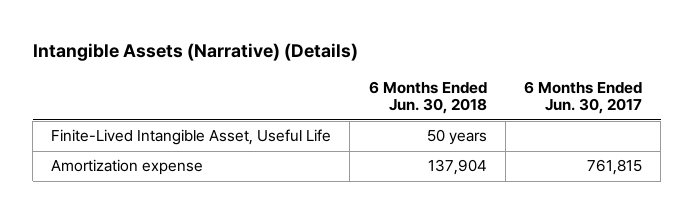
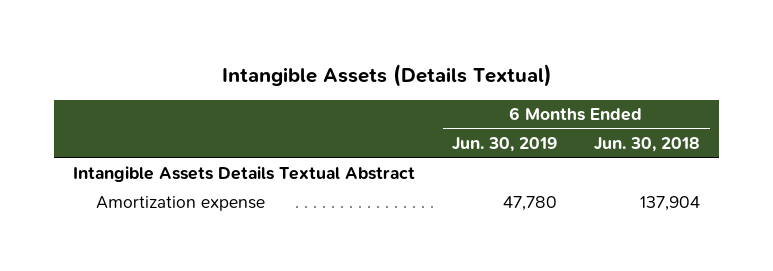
- Intangible Assets (Narrative) (Details)
+ Intangible Assets (Details Textual)
- | 6 Months Ended Jun. 30, 2018 | 6 Months Ended Jun. 30, 2017
+ | 6 Months Ended Jun. 30, 2019 | 6 Months Ended Jun. 30, 2018
- Finite-Lived Intangible Asset, Useful Life | 50 years |
+ Intangible Assets Details Textual Abstract

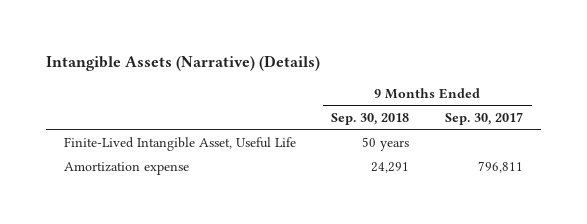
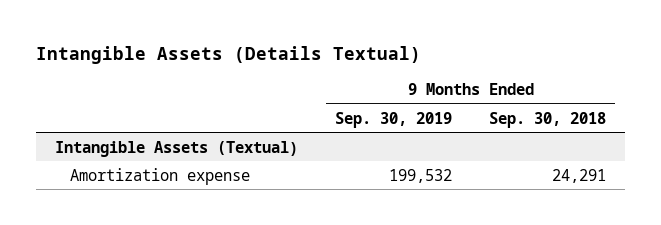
- Intangible Assets (Narrative) (Details)
+ Intangible Assets (Details Textual)
- | 9 Months Ended Sep. 30, 2018 | 9 Months Ended Sep. 30, 2017
+ | 9 Months Ended Sep. 30, 2019 | 9 Months Ended Sep. 30, 2018
- Finite-Lived Intangible Asset, Useful Life | 50 years |
+ Intangible Assets (Textual)

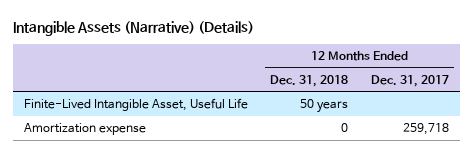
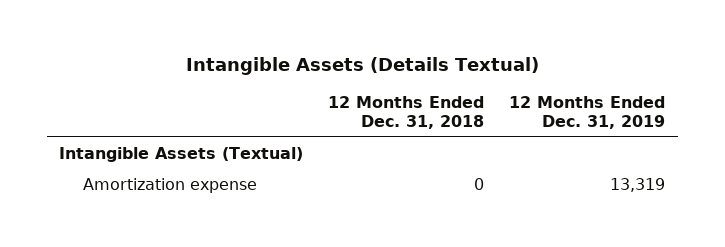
- Intangible Assets (Narrative) (Details)
+ Intangible Assets (Details Textual)
- | 12 Months Ended Dec. 31, 2018 | 12 Months Ended Dec. 31, 2017
+ | 12 Months Ended Dec. 31, 2018 | 12 Months Ended Dec. 31, 2019
- Finite-Lived Intangible Asset, Useful Life | 50 years |
+ Intangible Assets (Textual)

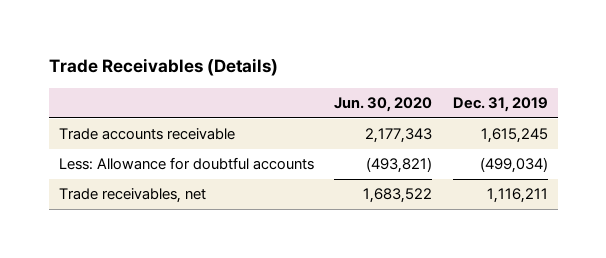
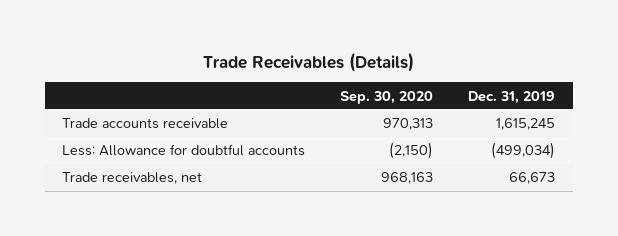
- | Jun. 30, 2020 | Dec. 31, 2019
+ | Sep. 30, 2020 | Dec. 31, 2019
- Trade receivables, net | 1,683,522 | 1,116,211
+ Trade receivables, net | 968,163 | 66,673

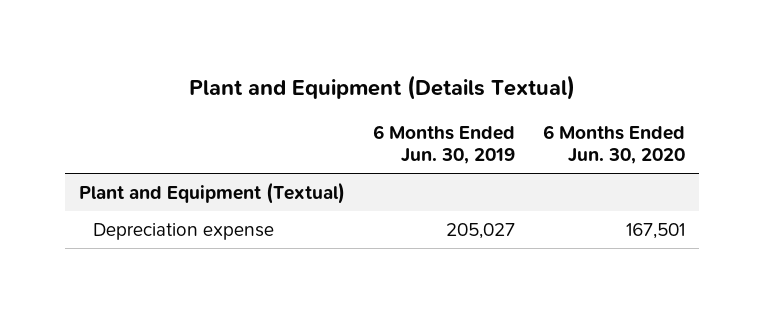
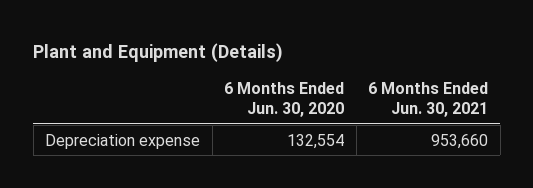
- Plant and Equipment (Details Textual)
+ Plant and Equipment (Details)
- | 6 Months Ended Jun. 30, 2019 | 6 Months Ended Jun. 30, 2020
+ | 6 Months Ended Jun. 30, 2020 | 6 Months Ended Jun. 30, 2021
- Plant and Equipment (Textual)
- Depreciation expense | 205,027 | 167,501
+ Depreciation expense | 132,554 | 953,660

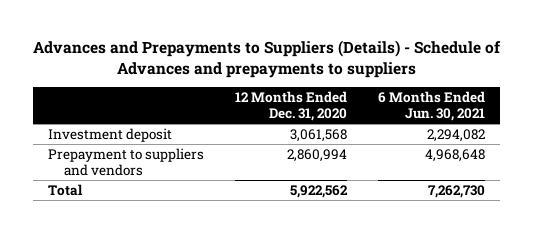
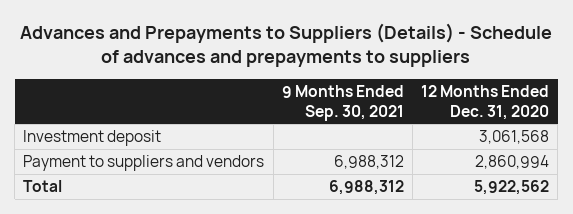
- Advances and Prepayments to Suppliers (Details) - Schedule of Advances and prepayments to suppliers
+ Advances and Prepayments to Suppliers (Details) - Schedule of advances and prepayments to suppliers
- | 12 Months Ended Dec. 31, 2020 | 6 Months Ended Jun. 30, 2021
+ | 9 Months Ended Sep. 30, 2021 | 12 Months Ended Dec. 31, 2020
- Prepayment to suppliers and vendors | 2,860,994 | 4,968,648
+ Payment to suppliers and vendors | 6,988,312 | 2,860,994

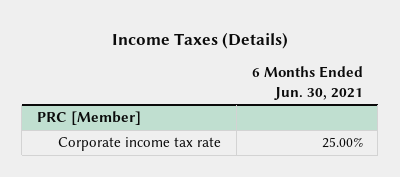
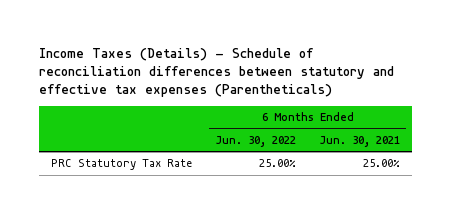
- Income Taxes (Details)
+ Income Taxes (Details) - Schedule of reconciliation differences between statutory and effective tax expenses (Parentheticals)
- | 6 Months Ended Jun. 30, 2021
+ | 6 Months Ended Jun. 30, 2022 | 6 Months Ended Jun. 30, 2021
- PRC [Member]
- Corporate income tax rate | 25.00%
+ PRC Statutory Tax Rate | 25.00% | 25.00%

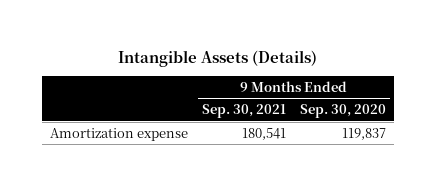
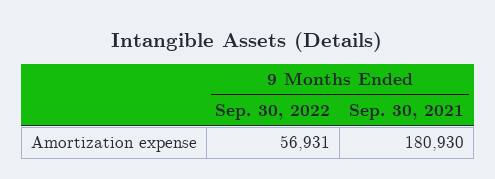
- | 9 Months Ended Sep. 30, 2021 | 9 Months Ended Sep. 30, 2020
+ | 9 Months Ended Sep. 30, 2022 | 9 Months Ended Sep. 30, 2021
- Amortization expense | 180,541 | 119,837
+ Amortization expense | 56,931 | 180,930

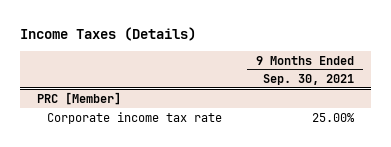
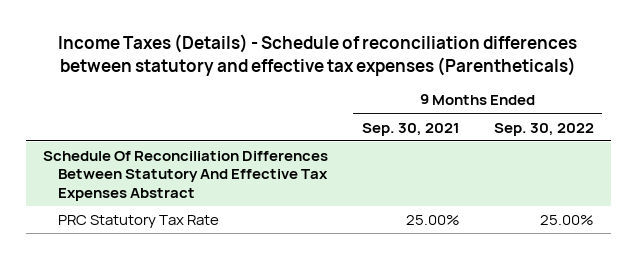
- Income Taxes (Details)
+ Income Taxes (Details) - Schedule of reconciliation differences between statutory and effective tax expenses (Parentheticals)
- | 9 Months Ended Sep. 30, 2021
+ | 9 Months Ended Sep. 30, 2021 | 9 Months Ended Sep. 30, 2022
- PRC [Member]
- Corporate income tax rate | 25.00%
+ Schedule Of Reconciliation Differences Between Statutory And Effective Tax Expenses Abstract
+ PRC Statutory Tax Rate | 25.00% | 25.00%

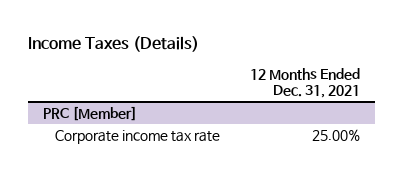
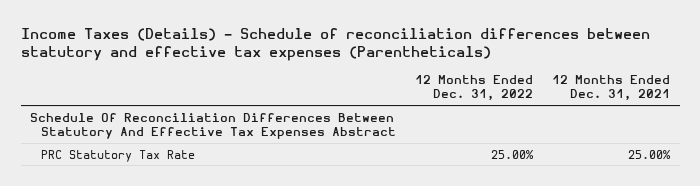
- Income Taxes (Details)
+ Income Taxes (Details) - Schedule of reconciliation differences between statutory and effective tax expenses (Parentheticals)
- | 12 Months Ended Dec. 31, 2021
+ | 12 Months Ended Dec. 31, 2022 | 12 Months Ended Dec. 31, 2021
- PRC [Member]
- Corporate income tax rate | 25.00%
+ Schedule Of Reconciliation Differences Between Statutory And Effective Tax Expenses Abstract
+ PRC Statutory Tax Rate | 25.00% | 25.00%

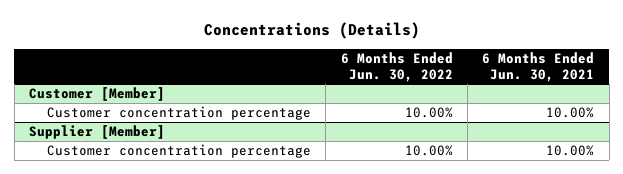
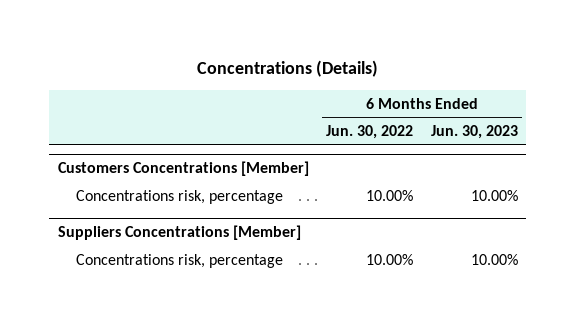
- | 6 Months Ended Jun. 30, 2022 | 6 Months Ended Jun. 30, 2021
+ | 6 Months Ended Jun. 30, 2022 | 6 Months Ended Jun. 30, 2023
- Customer [Member]
- Customer concentration percentage | 10.00% | 10.00%
- Supplier [Member]
- Customer concentration percentage | 10.00% | 10.00%
+ Customers Concentrations [Member]
+ Concentrations risk, percentage | 10.00% | 10.00%
+ Suppliers Concentrations [Member]
+ Concentrations risk, percentage | 10.00% | 10.00%

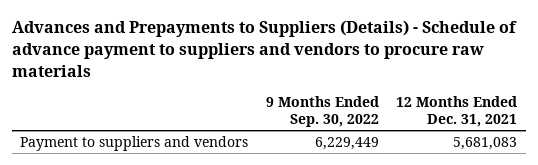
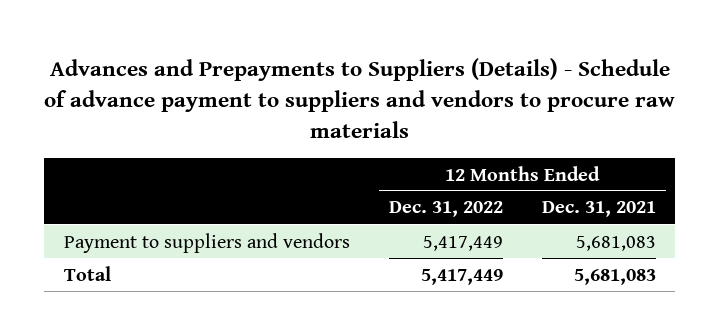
- | 9 Months Ended Sep. 30, 2022 | 12 Months Ended Dec. 31, 2021
+ | 12 Months Ended Dec. 31, 2022 | 12 Months Ended Dec. 31, 2021
+ Total | 5,417,449 | 5,681,083

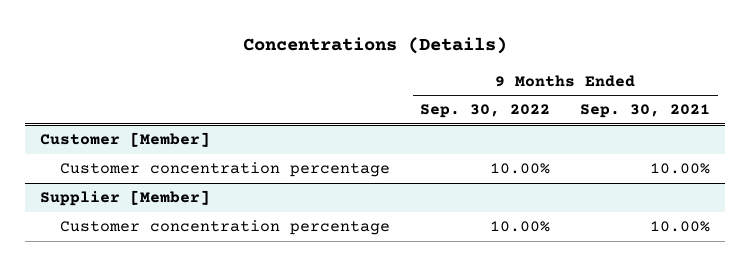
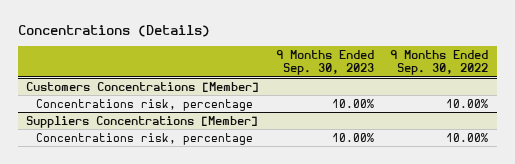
- | 9 Months Ended Sep. 30, 2022 | 9 Months Ended Sep. 30, 2021
+ | 9 Months Ended Sep. 30, 2023 | 9 Months Ended Sep. 30, 2022
- Customer [Member]
- Customer concentration percentage | 10.00% | 10.00%
- Supplier [Member]
- Customer concentration percentage | 10.00% | 10.00%
+ Customers Concentrations [Member]
+ Concentrations risk, percentage | 10.00% | 10.00%
+ Suppliers Concentrations [Member]
+ Concentrations risk, percentage | 10.00% | 10.00%

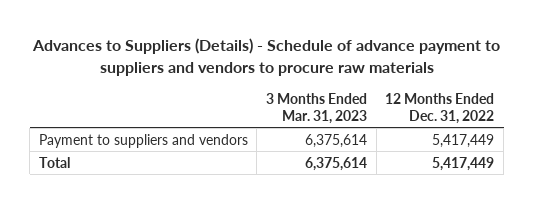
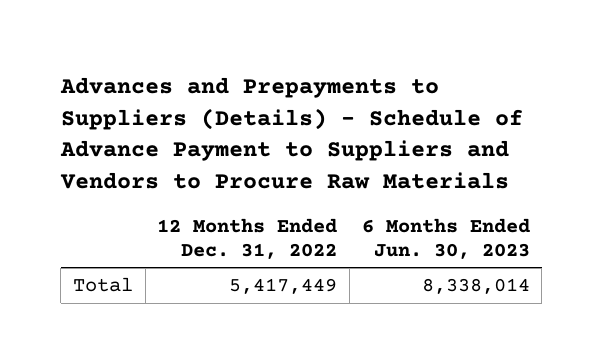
- Advances to Suppliers (Details) - Schedule of advance payment to suppliers and vendors to procure raw materials
+ Advances and Prepayments to Suppliers (Details) - Schedule of Advance Payment to Suppliers and Vendors to Procure Raw Materials
- | 3 Months Ended Mar. 31, 2023 | 12 Months Ended Dec. 31, 2022
+ | 12 Months Ended Dec. 31, 2022 | 6 Months Ended Jun. 30, 2023
- Payment to suppliers and vendors | 6,375,614 | 5,417,449

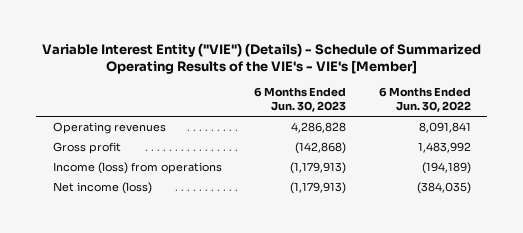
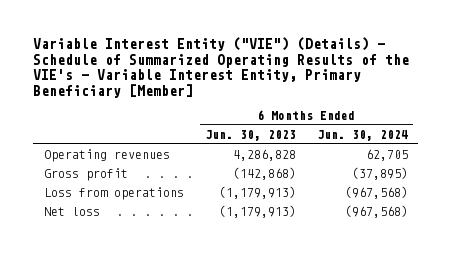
- Variable Interest Entity ("VIE") (Details) - Schedule of Summarized Operating Results of the VIE's - VIE's [Member]
+ Variable Interest Entity ("VIE") (Details) - Schedule of Summarized Operating Results of the VIE's - Variable Interest Entity, Primary Beneficiary [Member]
- | 6 Months Ended Jun. 30, 2023 | 6 Months Ended Jun. 30, 2022
+ | 6 Months Ended Jun. 30, 2023 | 6 Months Ended Jun. 30, 2024
- Income (loss) from operations | (1,179,913) | (194,189)
- Net income (loss) | (1,179,913) | (384,035)
+ Loss from operations | (1,179,913) | (967,568)
+ Net loss | (1,179,913) | (967,568)

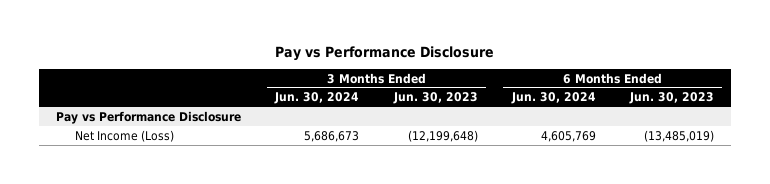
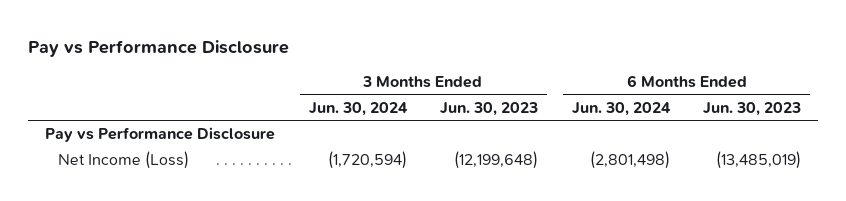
- Net Income (Loss) | 5,686,673 | (12,199,648) | 4,605,769 | (13,485,019)
+ Net Income (Loss) | (1,720,594) | (12,199,648) | (2,801,498) | (13,485,019)

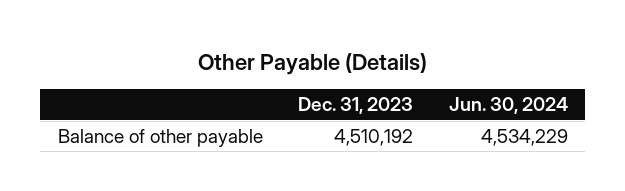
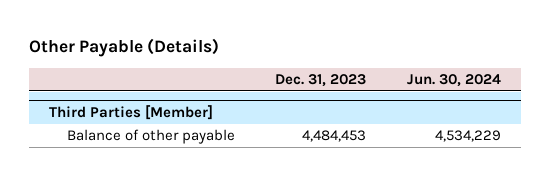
- Balance of other payable | 4,510,192 | 4,534,229
+ Third Parties [Member]
+ Balance of other payable | 4,484,453 | 4,534,229

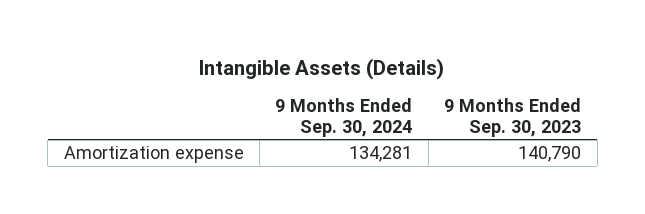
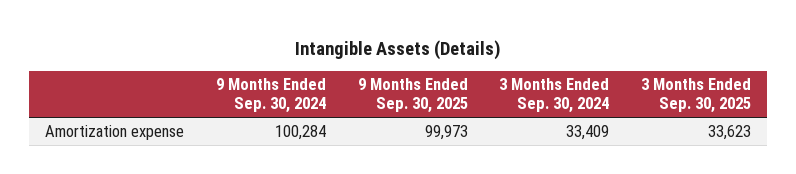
- | 9 Months Ended Sep. 30, 2024 | 9 Months Ended Sep. 30, 2023
+ | 9 Months Ended Sep. 30, 2024 | 9 Months Ended Sep. 30, 2025 | 3 Months Ended Sep. 30, 2024 | 3 Months Ended Sep. 30, 2025
- Amortization expense | 134,281 | 140,790
+ Amortization expense | 100,284 | 99,973 | 33,409 | 33,623

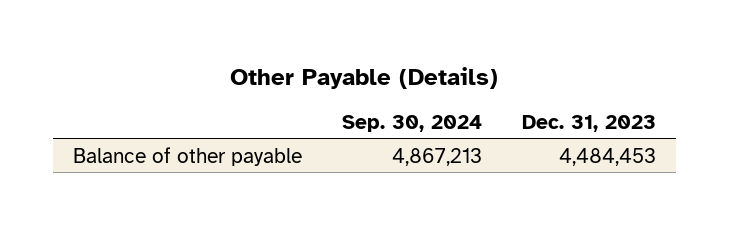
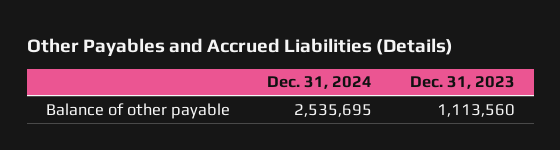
- Other Payable (Details)
+ Other Payables and Accrued Liabilities (Details)
- | Sep. 30, 2024 | Dec. 31, 2023
+ | Dec. 31, 2024 | Dec. 31, 2023
- Balance of other payable | 4,867,213 | 4,484,453
+ Balance of other payable | 2,535,695 | 1,113,560

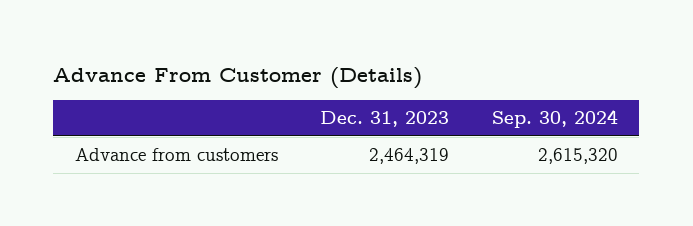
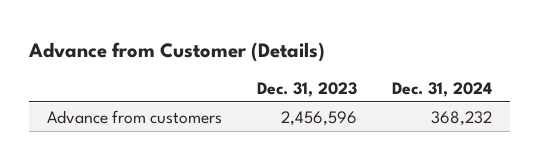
- Advance From Customer (Details)
+ Advance from Customer (Details)
- | Dec. 31, 2023 | Sep. 30, 2024
+ | Dec. 31, 2023 | Dec. 31, 2024
- Advance from customers | 2,464,319 | 2,615,320
+ Advance from customers | 2,456,596 | 368,232

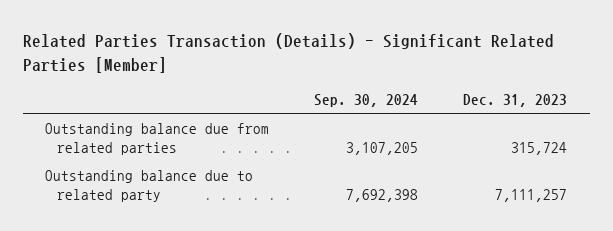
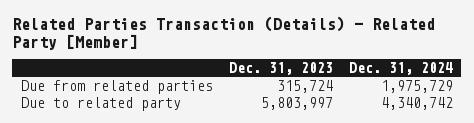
- Related Parties Transaction (Details) - Significant Related Parties [Member]
+ Related Parties Transaction (Details) - Related Party [Member]
- | Sep. 30, 2024 | Dec. 31, 2023
+ | Dec. 31, 2023 | Dec. 31, 2024
- Outstanding balance due from related parties | 3,107,205 | 315,724
- Outstanding balance due to related party | 7,692,398 | 7,111,257
+ Due from related parties | 315,724 | 1,975,729
+ Due to related party | 5,803,997 | 4,340,742

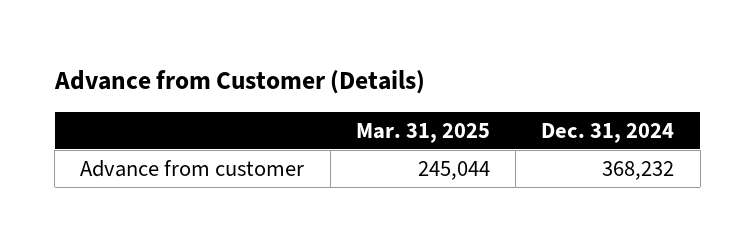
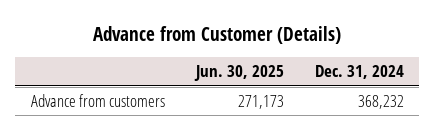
- | Mar. 31, 2025 | Dec. 31, 2024
+ | Jun. 30, 2025 | Dec. 31, 2024
- Advance from customer | 245,044 | 368,232
+ Advance from customers | 271,173 | 368,232

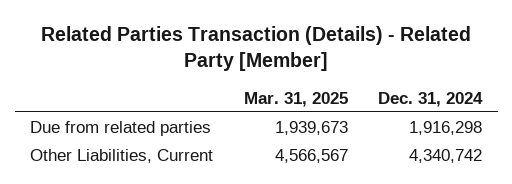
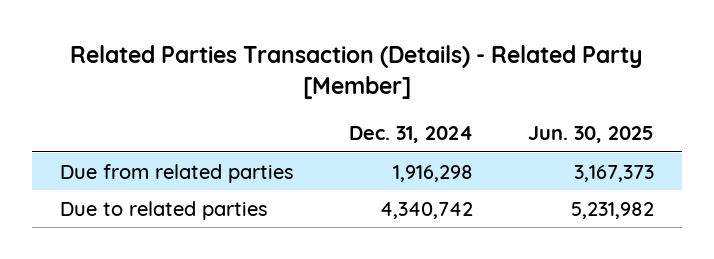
- | Mar. 31, 2025 | Dec. 31, 2024
+ | Dec. 31, 2024 | Jun. 30, 2025
- Other Liabilities, Current | 4,566,567 | 4,340,742
+ Due to related parties | 4,340,742 | 5,231,982

